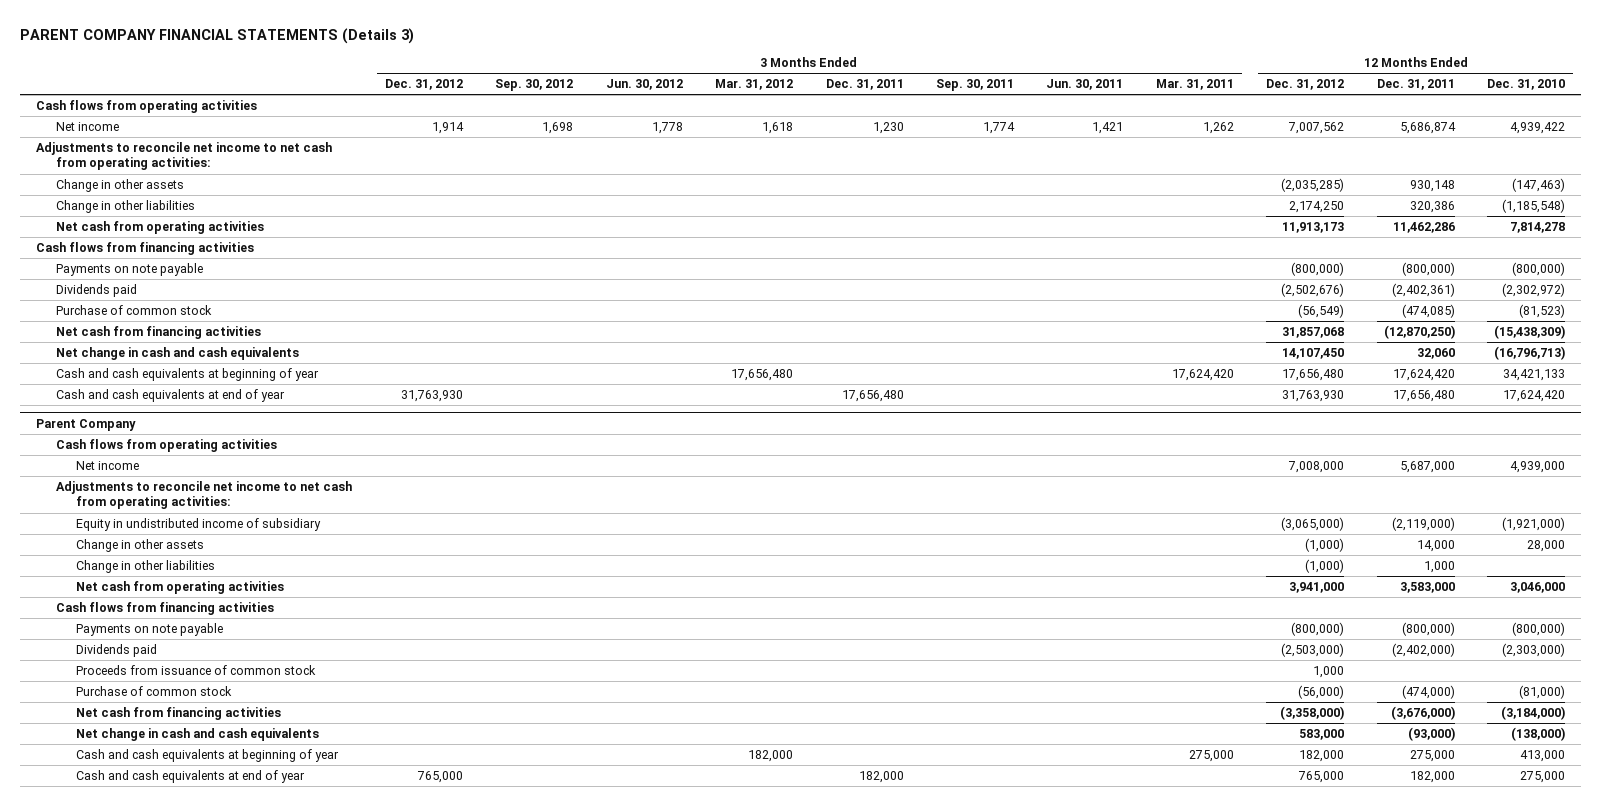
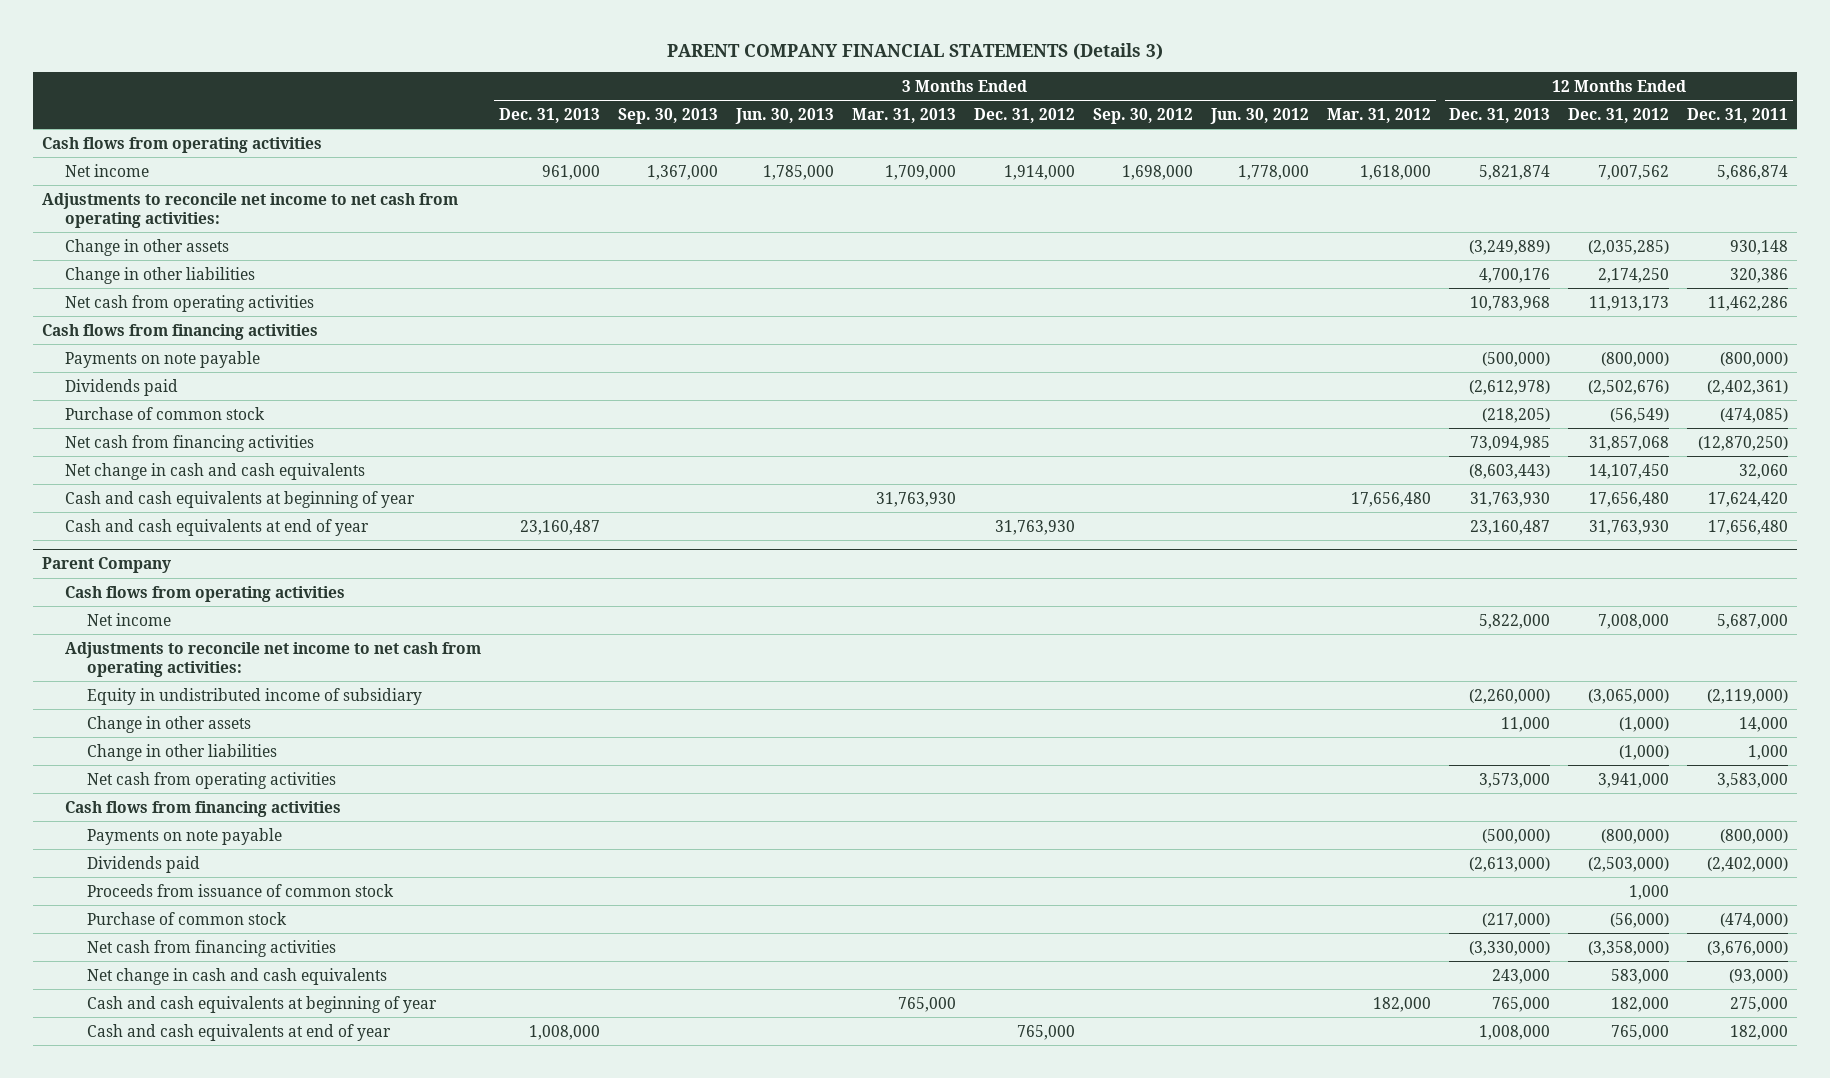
- | 3 Months Ended Dec. 31, 2012 | 3 Months Ended Sep. 30, 2012 | 3 Months Ended Jun. 30, 2012 | 3 Months Ended Mar. 31, 2012 | 3 Months Ended Dec. 31, 2011 | 3 Months Ended Sep. 30, 2011 | 3 Months Ended Jun. 30, 2011 | 3 Months Ended Mar. 31, 2011 | 12 Months Ended Dec. 31, 2012 | 12 Months Ended Dec. 31, 2011 | 12 Months Ended Dec. 31, 2010
+ | 3 Months Ended Dec. 31, 2013 | 3 Months Ended Sep. 30, 2013 | 3 Months Ended Jun. 30, 2013 | 3 Months Ended Mar. 31, 2013 | 3 Months Ended Dec. 31, 2012 | 3 Months Ended Sep. 30, 2012 | 3 Months Ended Jun. 30, 2012 | 3 Months Ended Mar. 31, 2012 | 12 Months Ended Dec. 31, 2013 | 12 Months Ended Dec. 31, 2012 | 12 Months Ended Dec. 31, 2011
- Net income | 1,914 | 1,698 | 1,778 | 1,618 | 1,230 | 1,774 | 1,421 | 1,262 | 7,007,562 | 5,686,874 | 4,939,422
+ Net income | 961,000 | 1,367,000 | 1,785,000 | 1,709,000 | 1,914,000 | 1,698,000 | 1,778,000 | 1,618,000 | 5,821,874 | 7,007,562 | 5,686,874

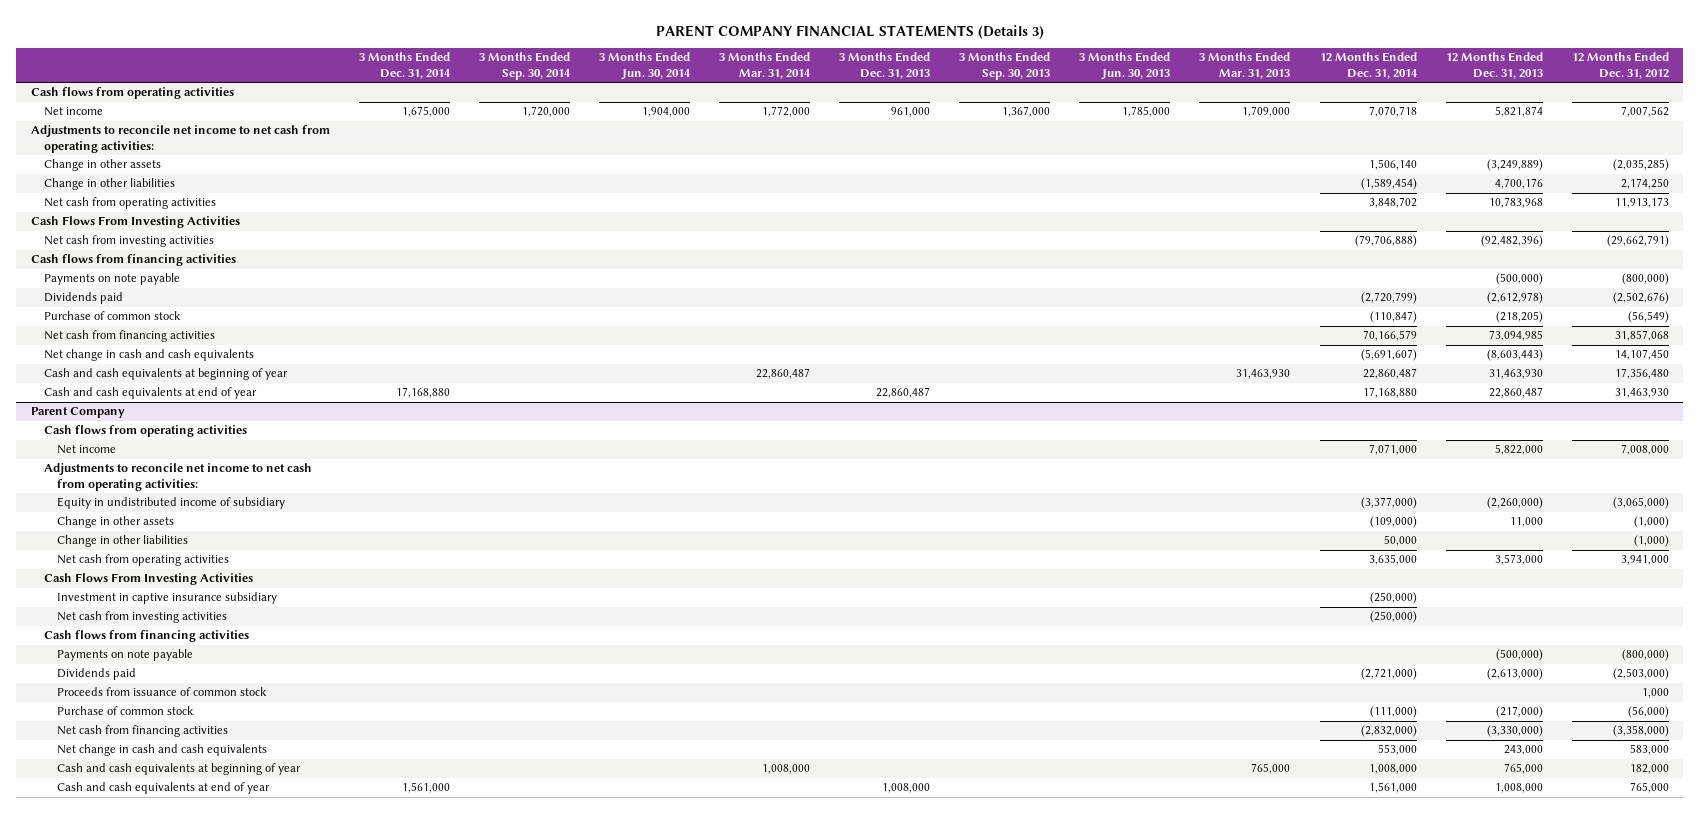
- | 3 Months Ended Dec. 31, 2013 | 3 Months Ended Sep. 30, 2013 | 3 Months Ended Jun. 30, 2013 | 3 Months Ended Mar. 31, 2013 | 3 Months Ended Dec. 31, 2012 | 3 Months Ended Sep. 30, 2012 | 3 Months Ended Jun. 30, 2012 | 3 Months Ended Mar. 31, 2012 | 12 Months Ended Dec. 31, 2013 | 12 Months Ended Dec. 31, 2012 | 12 Months Ended Dec. 31, 2011
+ | 3 Months Ended Dec. 31, 2014 | 3 Months Ended Sep. 30, 2014 | 3 Months Ended Jun. 30, 2014 | 3 Months Ended Mar. 31, 2014 | 3 Months Ended Dec. 31, 2013 | 3 Months Ended Sep. 30, 2013 | 3 Months Ended Jun. 30, 2013 | 3 Months Ended Mar. 31, 2013 | 12 Months Ended Dec. 31, 2014 | 12 Months Ended Dec. 31, 2013 | 12 Months Ended Dec. 31, 2012
+ Cash Flows From Investing Activities
+ Net cash from investing activities | | | | | | | | | (79,706,888) | (92,482,396) | (29,662,791)
- Cash and cash equivalents at beginning of year | | | | 31,763,930 | | | | 17,656,480 | 31,763,930 | 17,656,480 | 17,624,420
- Cash and cash equivalents at end of year | 23,160,487 | | | | 31,763,930 | | | | 23,160,487 | 31,763,930 | 17,656,480
+ Cash and cash equivalents at beginning of year | | | | 22,860,487 | | | | 31,463,930 | 22,860,487 | 31,463,930 | 17,356,480
+ Cash and cash equivalents at end of year | 17,168,880 | | | | 22,860,487 | | | | 17,168,880 | 22,860,487 | 31,463,930
@ Parent Company
+ Cash Flows From Investing Activities
+ Investment in captive insurance subsidiary | | | | | | | | | (250,000) | |
+ Net cash from investing activities | | | | | | | | | (250,000) | |

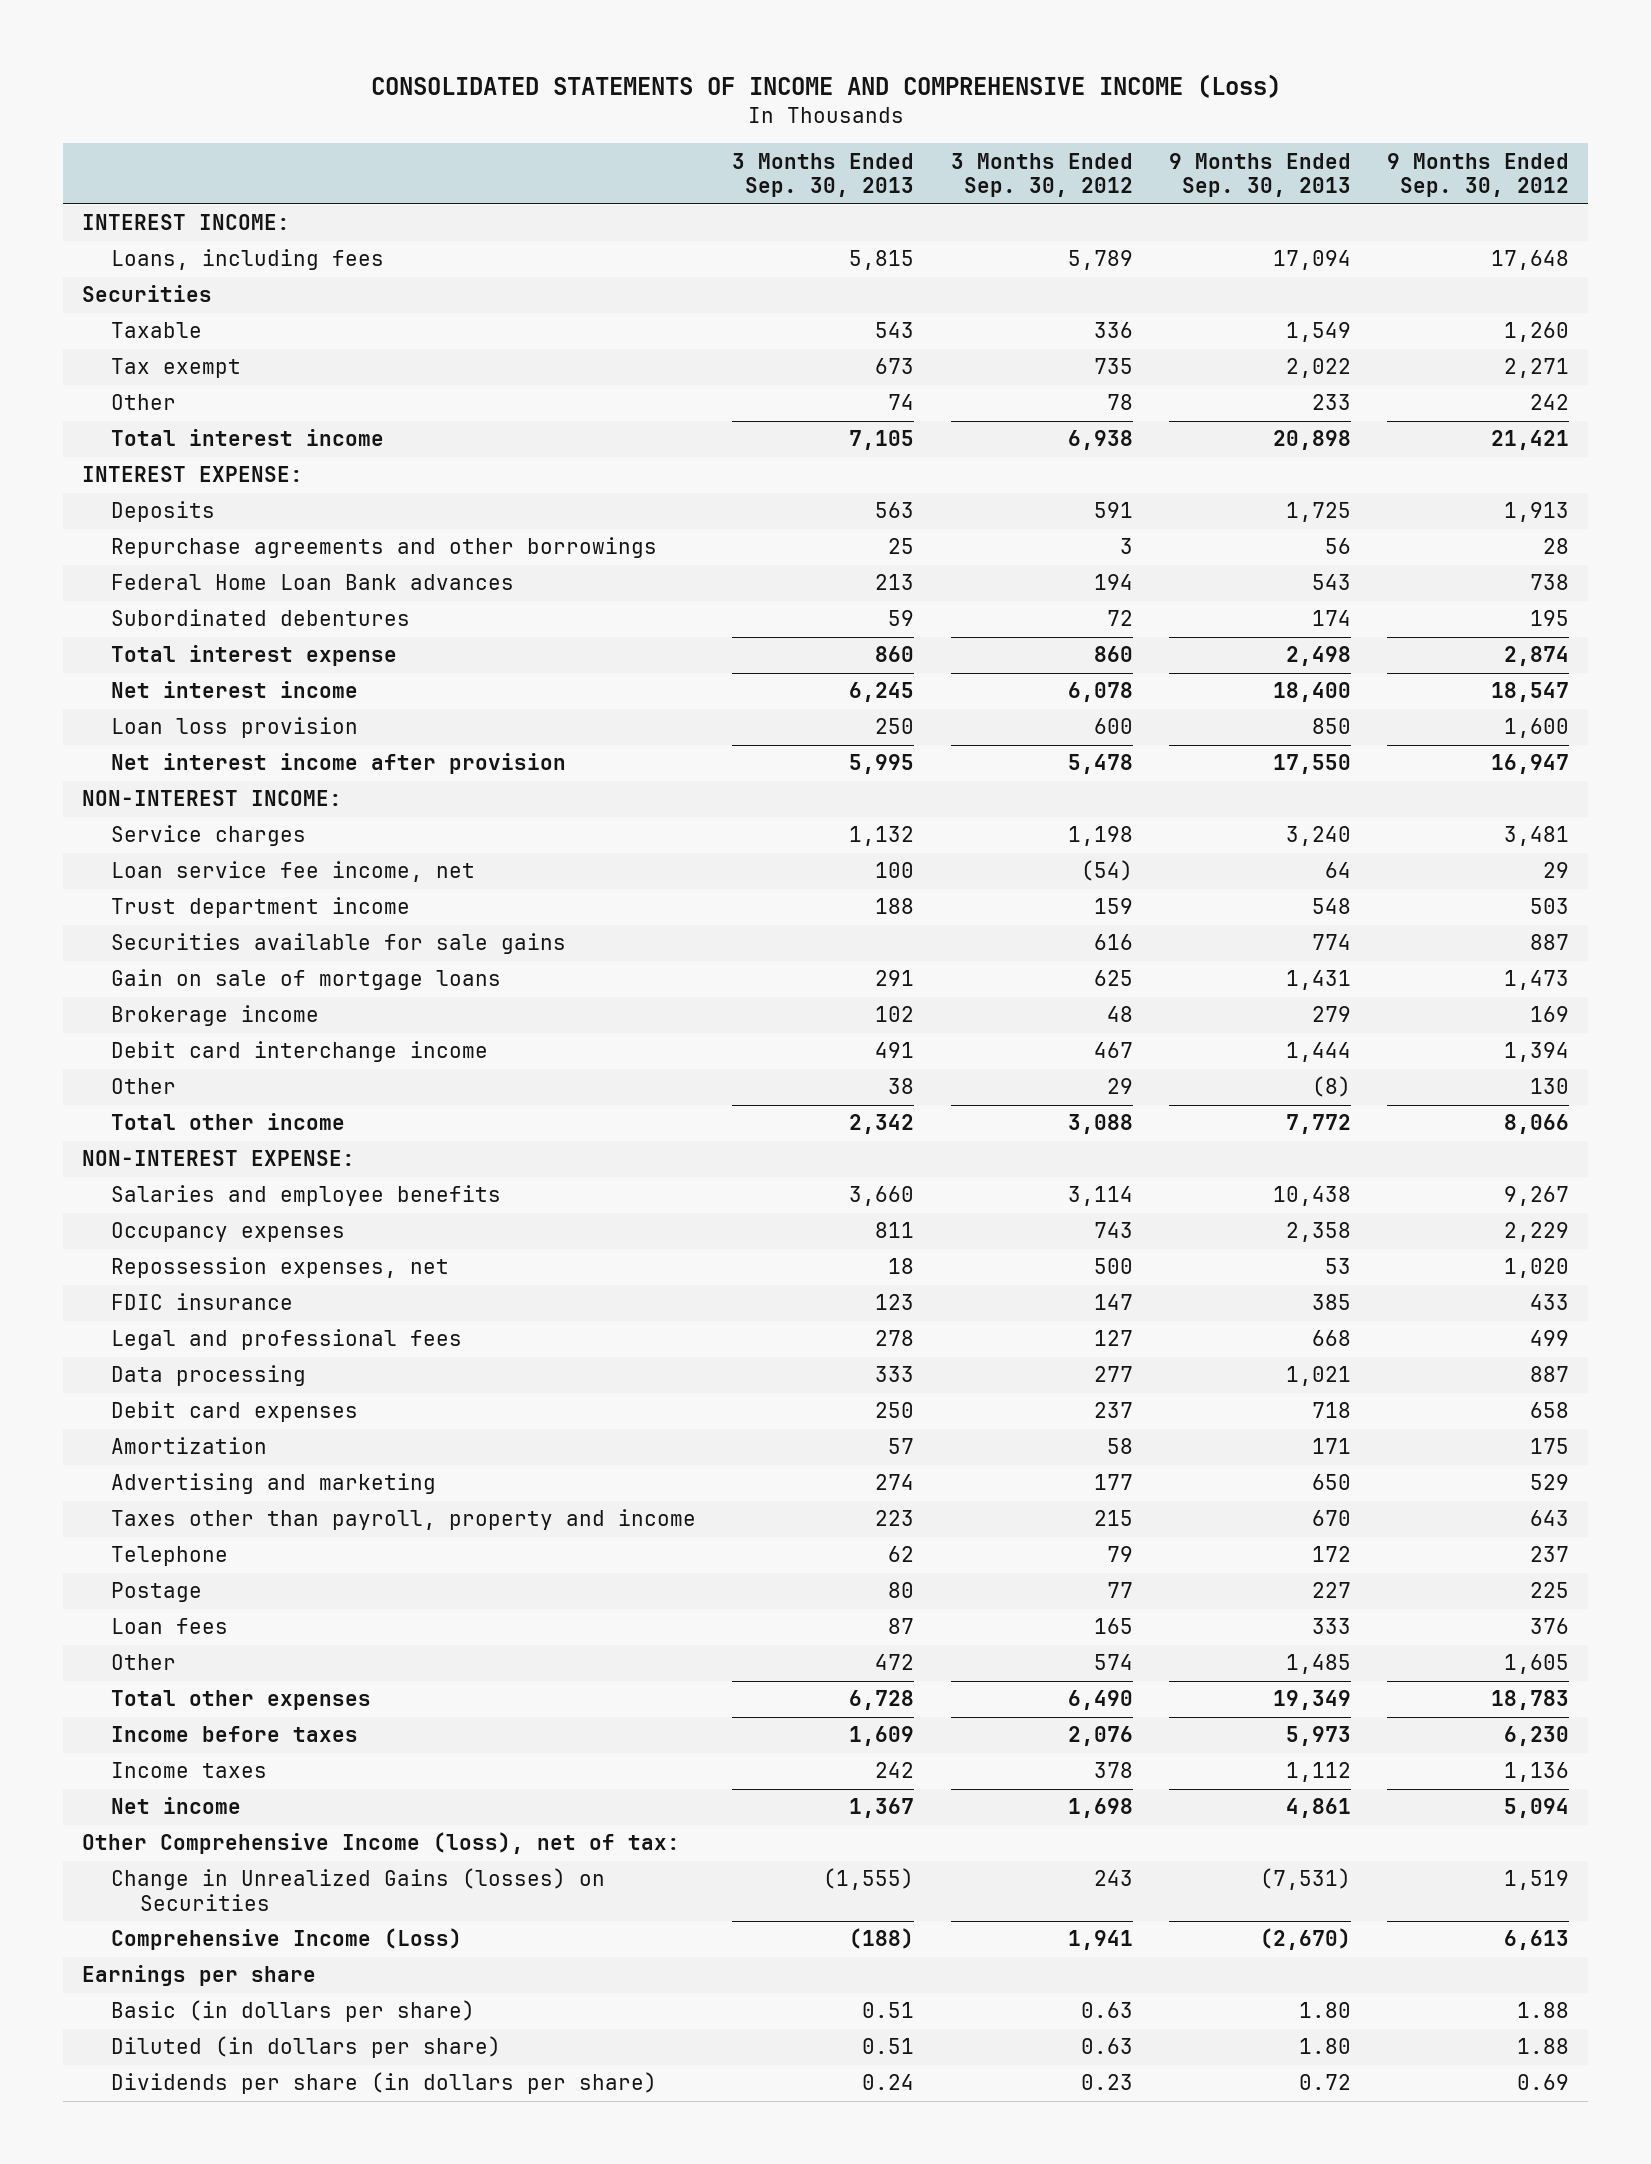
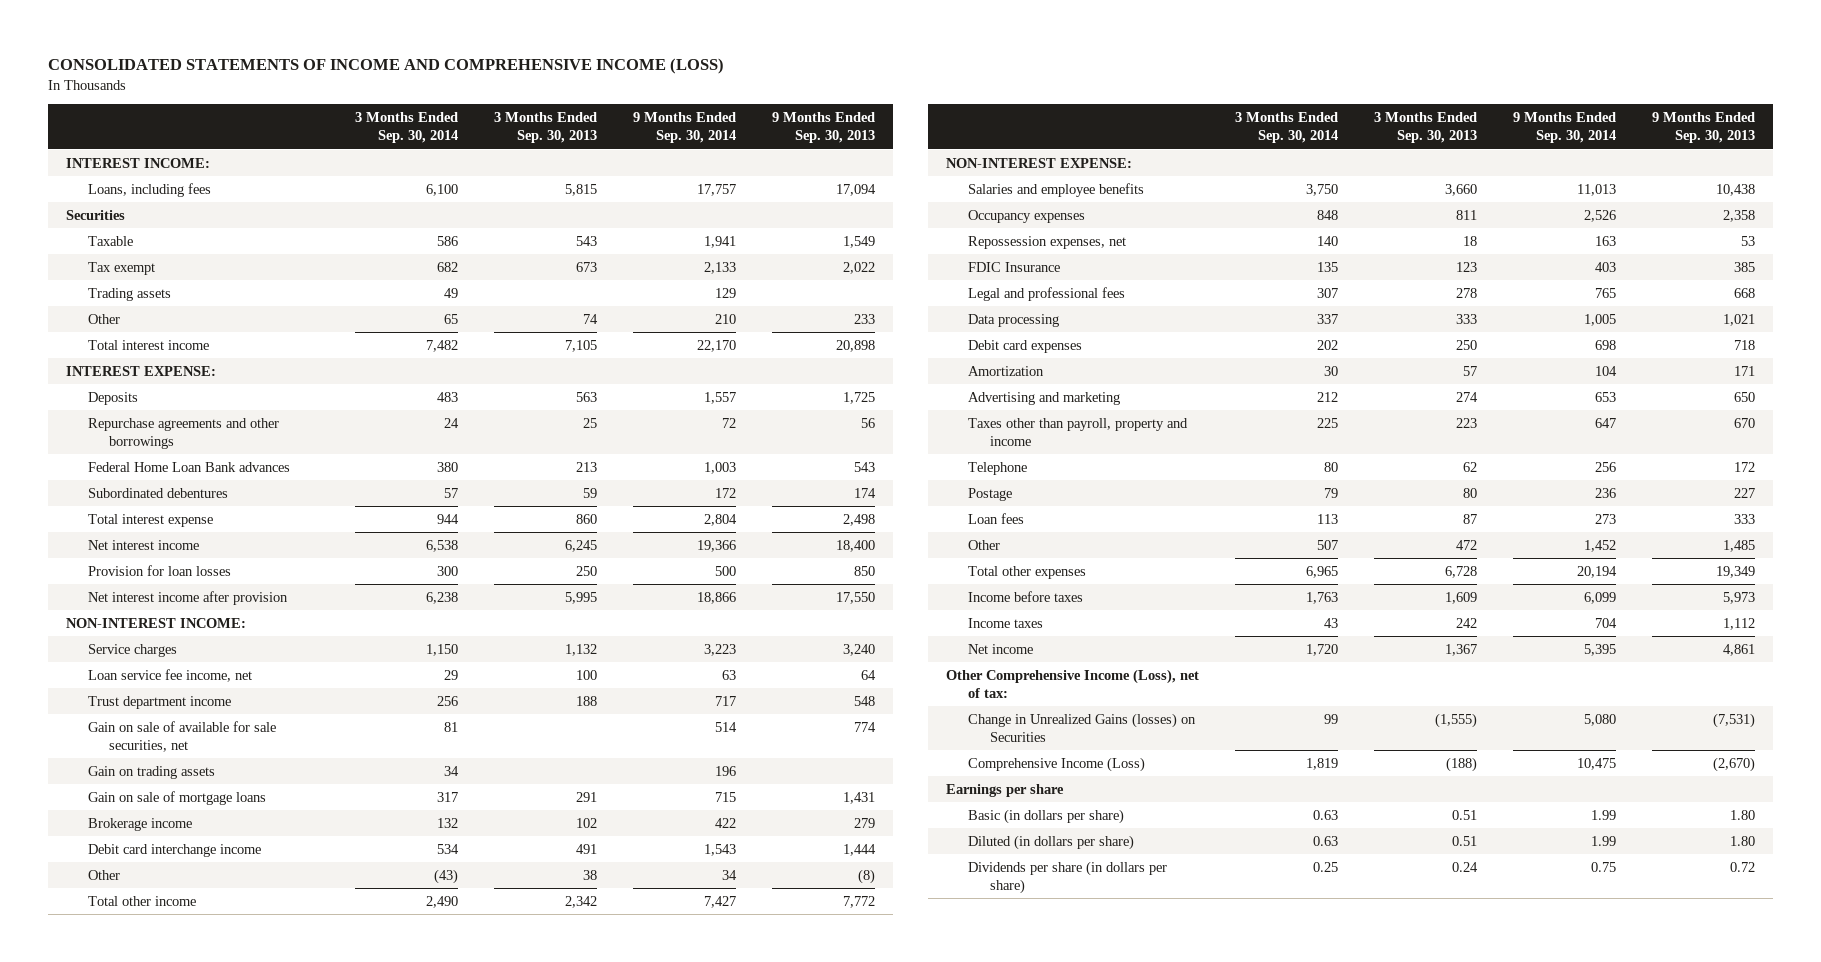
- CONSOLIDATED STATEMENTS OF INCOME AND COMPREHENSIVE INCOME (Loss)
+ CONSOLIDATED STATEMENTS OF INCOME AND COMPREHENSIVE INCOME (LOSS)
- | 3 Months Ended Sep. 30, 2013 | 3 Months Ended Sep. 30, 2012 | 9 Months Ended Sep. 30, 2013 | 9 Months Ended Sep. 30, 2012
+ | 3 Months Ended Sep. 30, 2014 | 3 Months Ended Sep. 30, 2013 | 9 Months Ended Sep. 30, 2014 | 9 Months Ended Sep. 30, 2013
+ Trading assets | 49 | | 129 |
- Loan loss provision | 250 | 600 | 850 | 1,600
+ Provision for loan losses | 300 | 250 | 500 | 850
- Securities available for sale gains | | 616 | 774 | 887
+ Gain on sale of available for sale securities, net | 81 | | 514 | 774
+ Gain on trading assets | 34 | | 196 |
- FDIC insurance | 123 | 147 | 385 | 433
+ FDIC Insurance | 135 | 123 | 403 | 385
- Other Comprehensive Income (loss), net of tax:
+ Other Comprehensive Income (Loss), net of tax:

